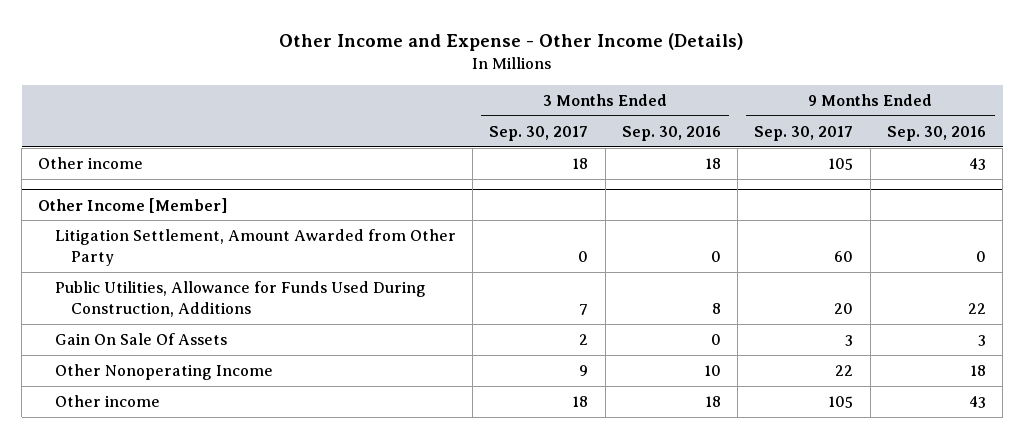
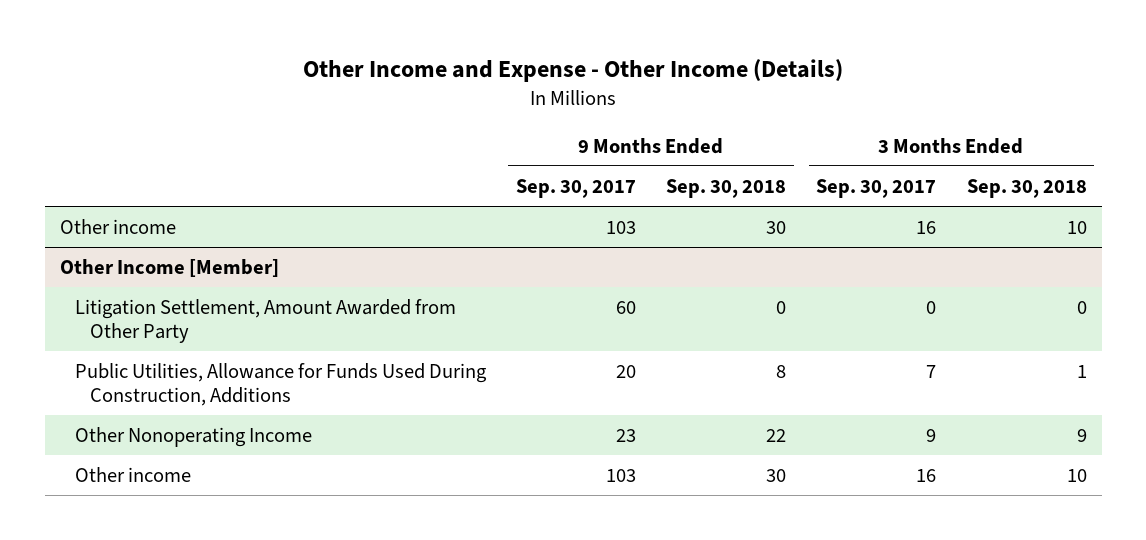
- | 3 Months Ended Sep. 30, 2017 | 3 Months Ended Sep. 30, 2016 | 9 Months Ended Sep. 30, 2017 | 9 Months Ended Sep. 30, 2016
+ | 9 Months Ended Sep. 30, 2017 | 9 Months Ended Sep. 30, 2018 | 3 Months Ended Sep. 30, 2017 | 3 Months Ended Sep. 30, 2018
- Other income | 18 | 18 | 105 | 43
+ Other income | 103 | 30 | 16 | 10
@ Other Income [Member]
- Gain On Sale Of Assets | 2 | 0 | 3 | 3
- Other Nonoperating Income | 9 | 10 | 22 | 18
- Other income | 18 | 18 | 105 | 43
+ Other Nonoperating Income | 23 | 22 | 9 | 9
+ Other income | 103 | 30 | 16 | 10

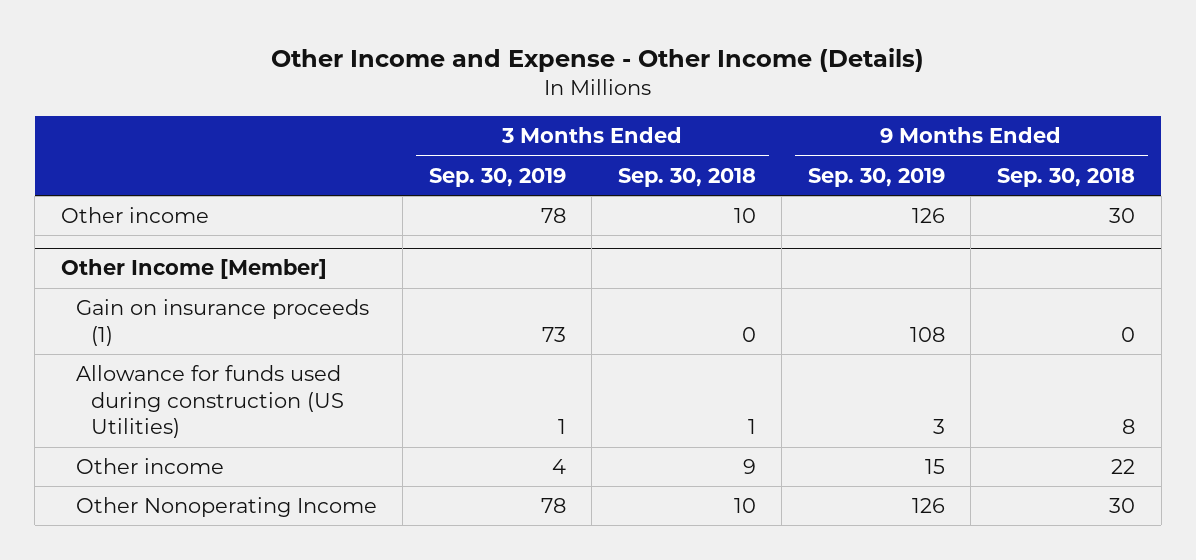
- | 9 Months Ended Sep. 30, 2017 | 9 Months Ended Sep. 30, 2018 | 3 Months Ended Sep. 30, 2017 | 3 Months Ended Sep. 30, 2018
+ | 3 Months Ended Sep. 30, 2019 | 3 Months Ended Sep. 30, 2018 | 9 Months Ended Sep. 30, 2019 | 9 Months Ended Sep. 30, 2018
@ Other Income [Member]
- Litigation Settlement, Amount Awarded from Other Party | 60 | 0 | 0 | 0
- Public Utilities, Allowance for Funds Used During Construction, Additions | 20 | 8 | 7 | 1
- Other Nonoperating Income | 23 | 22 | 9 | 9
- Other income | 103 | 30 | 16 | 10
+ Gain on insurance proceeds (1) | 73 | 0 | 108 | 0
+ Allowance for funds used during construction (US Utilities) | 1 | 1 | 3 | 8
+ Other income | 4 | 9 | 15 | 22
+ Other Nonoperating Income | 78 | 10 | 126 | 30

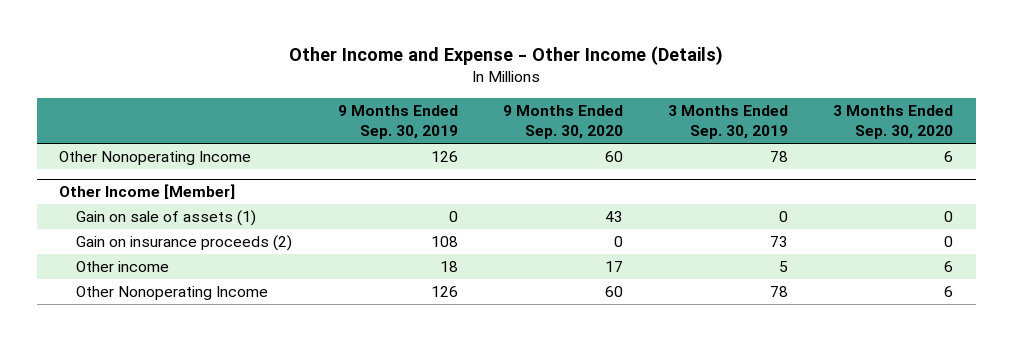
- | 3 Months Ended Sep. 30, 2019 | 3 Months Ended Sep. 30, 2018 | 9 Months Ended Sep. 30, 2019 | 9 Months Ended Sep. 30, 2018
+ | 9 Months Ended Sep. 30, 2019 | 9 Months Ended Sep. 30, 2020 | 3 Months Ended Sep. 30, 2019 | 3 Months Ended Sep. 30, 2020
- Other income | 78 | 10 | 126 | 30
+ Other Nonoperating Income | 126 | 60 | 78 | 6
@ Other Income [Member]
- Gain on insurance proceeds (1) | 73 | 0 | 108 | 0
- Allowance for funds used during construction (US Utilities) | 1 | 1 | 3 | 8
- Other income | 4 | 9 | 15 | 22
+ Gain on sale of assets (1) | 0 | 43 | 0 | 0
+ Gain on insurance proceeds (2) | 108 | 0 | 73 | 0
+ Other income | 18 | 17 | 5 | 6

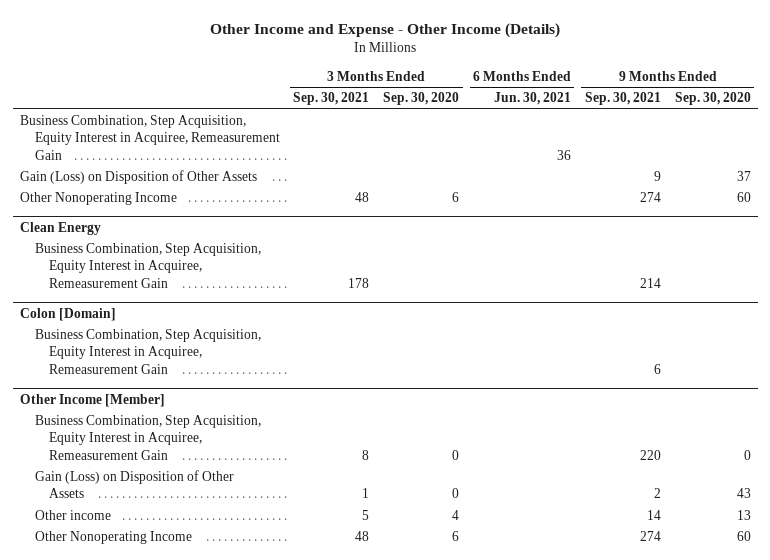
- | 9 Months Ended Sep. 30, 2019 | 9 Months Ended Sep. 30, 2020 | 3 Months Ended Sep. 30, 2019 | 3 Months Ended Sep. 30, 2020
+ | 3 Months Ended Sep. 30, 2021 | 3 Months Ended Sep. 30, 2020 | 6 Months Ended Jun. 30, 2021 | 9 Months Ended Sep. 30, 2021 | 9 Months Ended Sep. 30, 2020
+ Business Combination, Step Acquisition, Equity Interest in Acquiree, Remeasurement Gain | | | 36 | |
+ Gain (Loss) on Disposition of Other Assets | | | | 9 | 37
+ Clean Energy
+ Business Combination, Step Acquisition, Equity Interest in Acquiree, Remeasurement Gain | 178 | | | 214 |
+ Colon [Domain]
+ Business Combination, Step Acquisition, Equity Interest in Acquiree, Remeasurement Gain | | | | 6 |
@ Other Income [Member]
- Gain on sale of assets (1) | 0 | 43 | 0 | 0
- Gain on insurance proceeds (2) | 108 | 0 | 73 | 0
- Other income | 18 | 17 | 5 | 6
+ Business Combination, Step Acquisition, Equity Interest in Acquiree, Remeasurement Gain | 8 | 0 | | 220 | 0
+ Gain (Loss) on Disposition of Other Assets | 1 | 0 | | 2 | 43
+ Other income | 5 | 4 | | 14 | 13

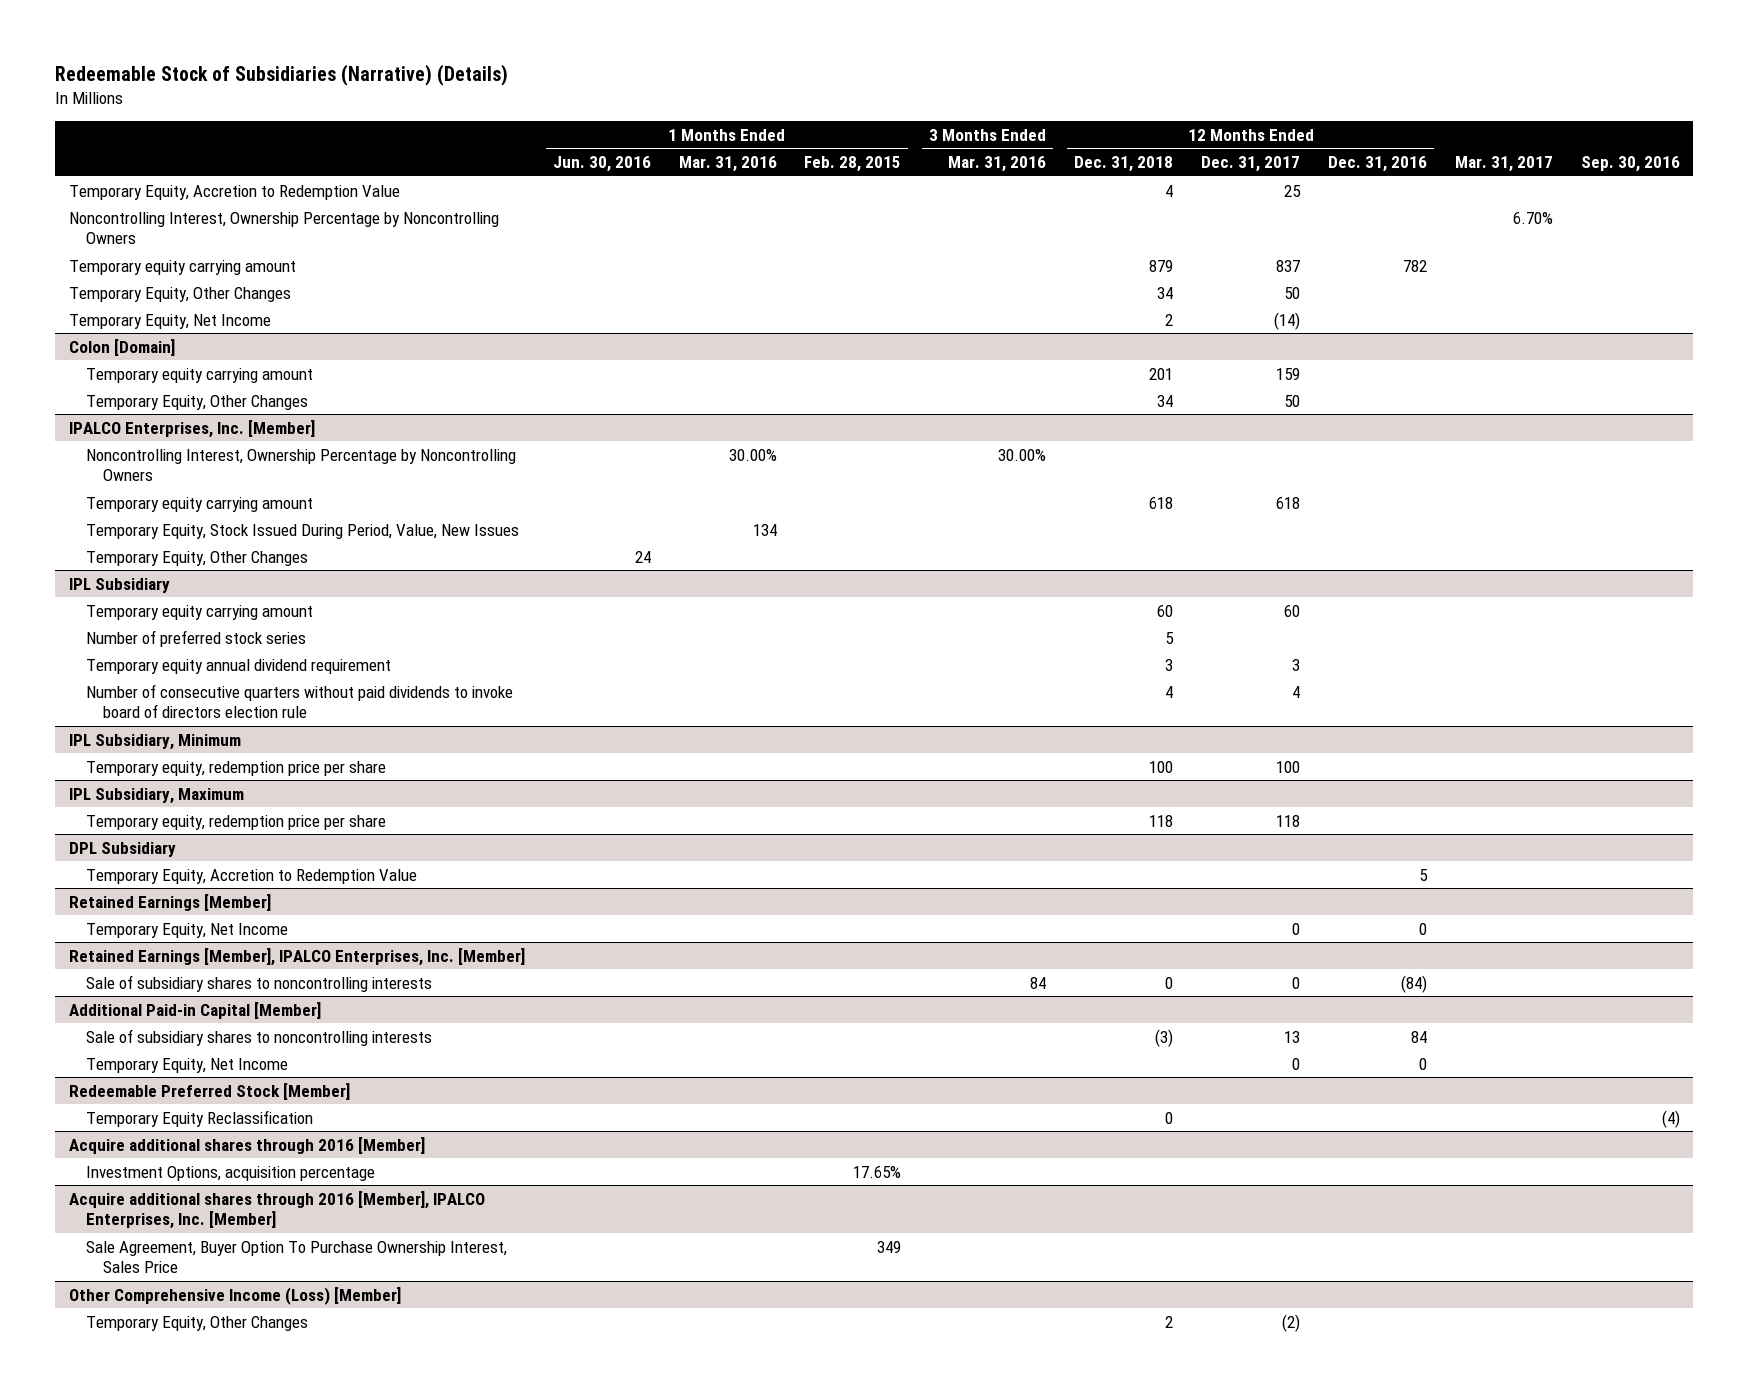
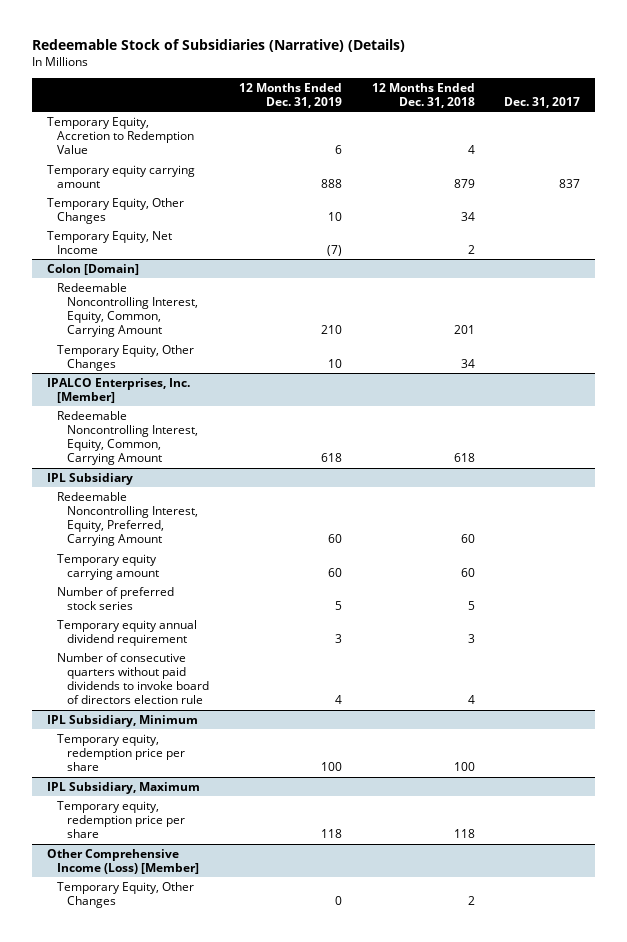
- | 1 Months Ended Jun. 30, 2016 | 1 Months Ended Mar. 31, 2016 | 1 Months Ended Feb. 28, 2015 | 3 Months Ended Mar. 31, 2016 | 12 Months Ended Dec. 31, 2018 | 12 Months Ended Dec. 31, 2017 | 12 Months Ended Dec. 31, 2016 | Mar. 31, 2017 | Sep. 30, 2016
+ | 12 Months Ended Dec. 31, 2019 | 12 Months Ended Dec. 31, 2018 | Dec. 31, 2017
- Noncontrolling Interest, Ownership Percentage by Noncontrolling Owners | | | | | | | | 6.70% |
@ Colon [Domain]
- Temporary equity carrying amount | | | | | 201 | 159 | | |
+ Redeemable Noncontrolling Interest, Equity, Common, Carrying Amount | 210 | 201 |
@ IPALCO Enterprises, Inc. [Member]
- Noncontrolling Interest, Ownership Percentage by Noncontrolling Owners | | 30.00% | | 30.00% | | | | |
- Temporary equity carrying amount | | | | | 618 | 618 | | |
- Temporary Equity, Stock Issued During Period, Value, New Issues | | 134 | | | | | | |
- Temporary Equity, Other Changes | 24 | | | | | | | |
+ Redeemable Noncontrolling Interest, Equity, Common, Carrying Amount | 618 | 618 |
@ IPL Subsidiary
+ Redeemable Noncontrolling Interest, Equity, Preferred, Carrying Amount | 60 | 60 |
- DPL Subsidiary
- Temporary Equity, Accretion to Redemption Value | | | | | | | 5 | |
- Retained Earnings [Member]
- Temporary Equity, Net Income | | | | | | 0 | 0 | |
- Retained Earnings [Member], IPALCO Enterprises, Inc. [Member]
- Sale of subsidiary shares to noncontrolling interests | | | | 84 | 0 | 0 | (84) | |
- Additional Paid-in Capital [Member]
- Sale of subsidiary shares to noncontrolling interests | | | | | (3) | 13 | 84 | |
- Temporary Equity, Net Income | | | | | | 0 | 0 | |
- Redeemable Preferred Stock [Member]
- Temporary Equity Reclassification | | | | | 0 | | | | (4)
- Acquire additional shares through 2016 [Member]
- Investment Options, acquisition percentage | | | 17.65% | | | | | |
- Acquire additional shares through 2016 [Member], IPALCO Enterprises, Inc. [Member]
- Sale Agreement, Buyer Option To Purchase Ownership Interest, Sales Price | | | 349 | | | | | |

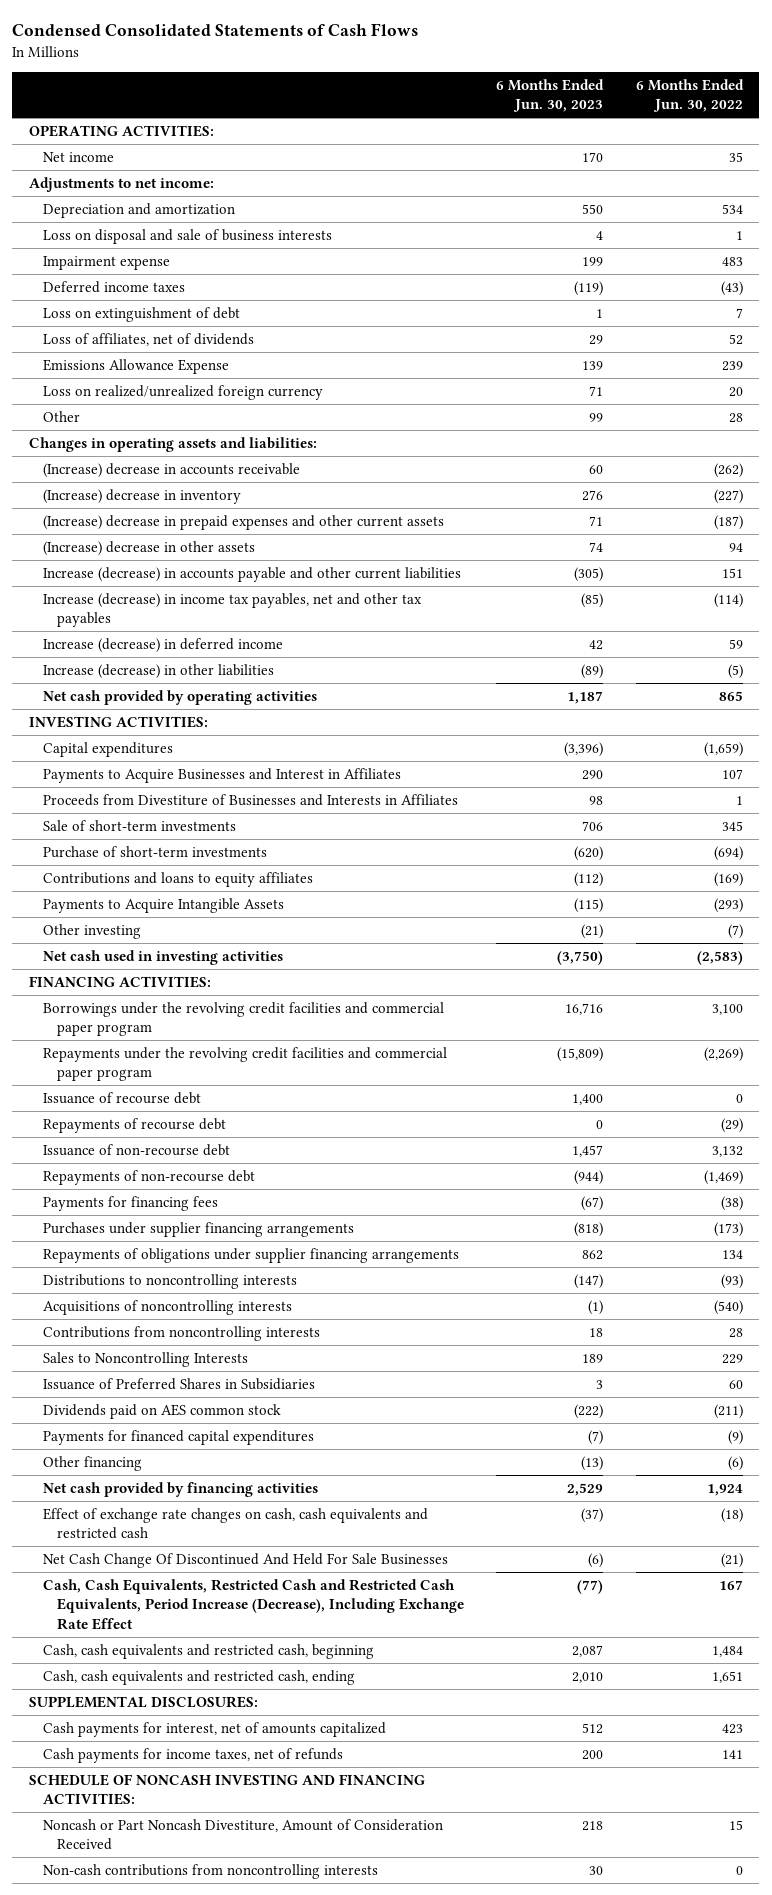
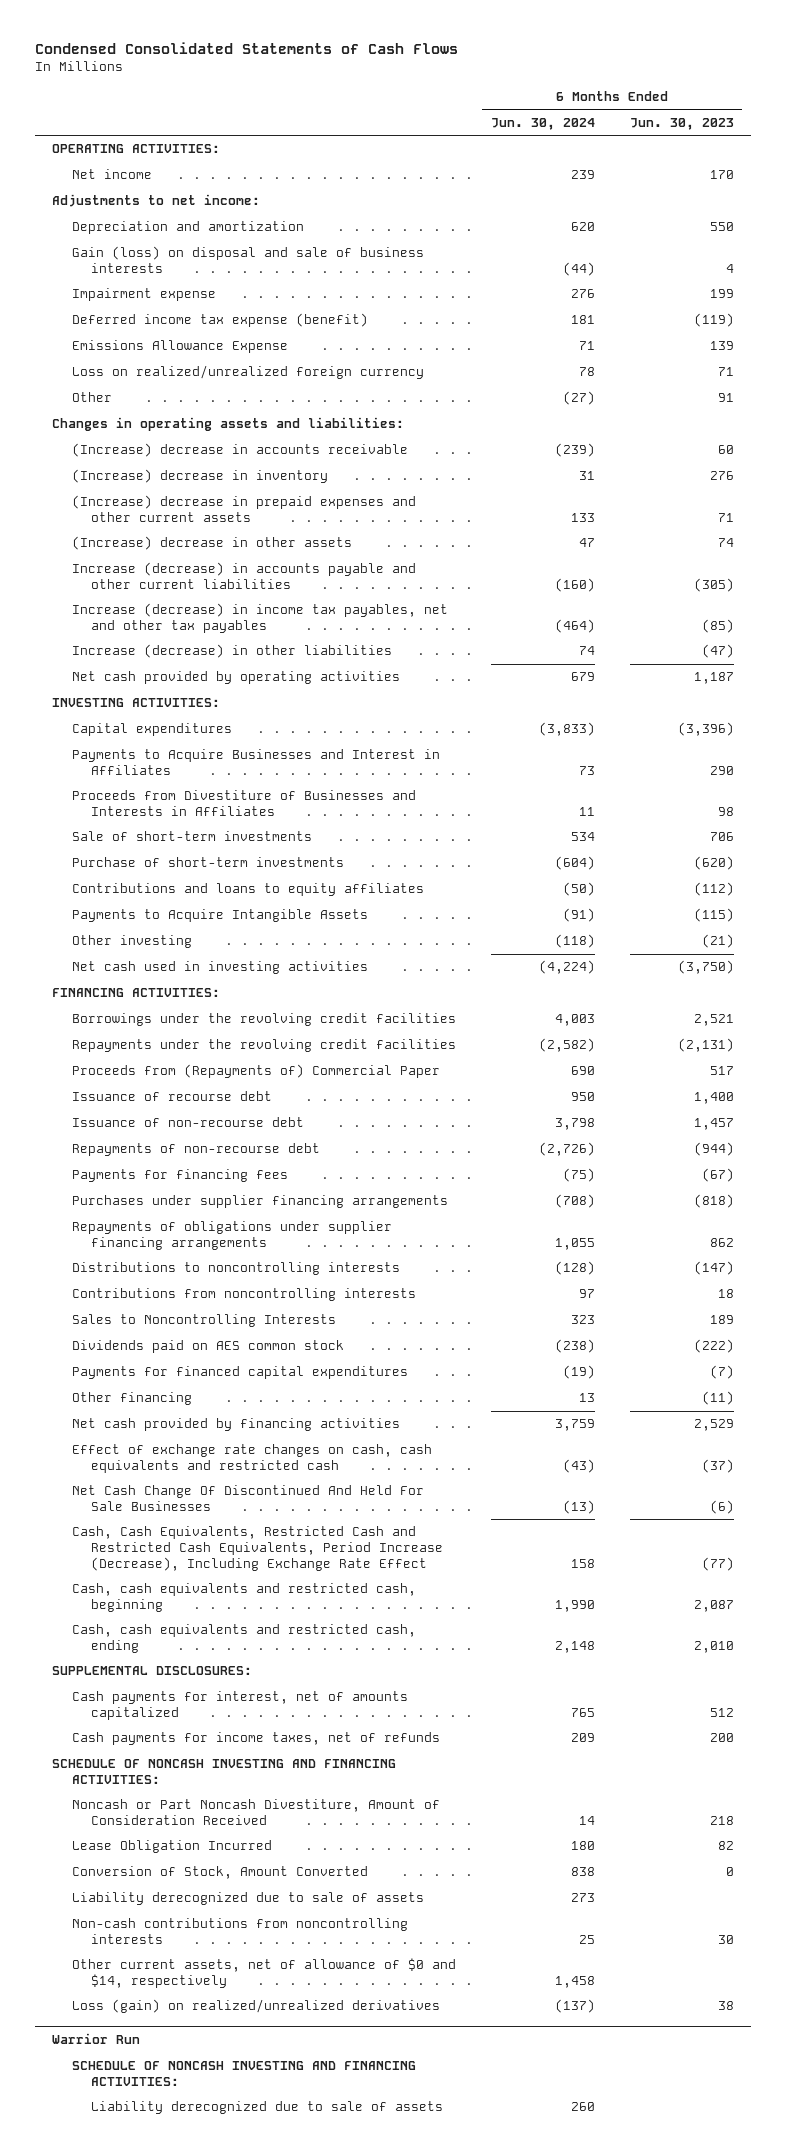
- | 6 Months Ended Jun. 30, 2023 | 6 Months Ended Jun. 30, 2022
+ | 6 Months Ended Jun. 30, 2024 | 6 Months Ended Jun. 30, 2023
- Loss on disposal and sale of business interests | 4 | 1
+ Gain (loss) on disposal and sale of business interests | (44) | 4
- Deferred income taxes | (119) | (43)
- Loss on extinguishment of debt | 1 | 7
- Loss of affiliates, net of dividends | 29 | 52
+ Deferred income tax expense (benefit) | 181 | (119)
- Other | 99 | 28
+ Other | (27) | 91
- Increase (decrease) in deferred income | 42 | 59
- Increase (decrease) in other liabilities | (89) | (5)
+ Increase (decrease) in other liabilities | 74 | (47)
- Borrowings under the revolving credit facilities and commercial paper program | 16,716 | 3,100
- Repayments under the revolving credit facilities and commercial paper program | (15,809) | (2,269)
+ Borrowings under the revolving credit facilities | 4,003 | 2,521
+ Repayments under the revolving credit facilities | (2,582) | (2,131)
+ Proceeds from (Repayments of) Commercial Paper | 690 | 517
- Repayments of recourse debt | 0 | (29)
- Acquisitions of noncontrolling interests | (1) | (540)
- Issuance of Preferred Shares in Subsidiaries | 3 | 60
- Other financing | (13) | (6)
+ Other financing | 13 | (11)
+ Lease Obligation Incurred | 180 | 82
+ Conversion of Stock, Amount Converted | 838 | 0
+ Liability derecognized due to sale of assets | 273 |
+ Other current assets, net of allowance of $0 and $14, respectively | 1,458 |
+ Loss (gain) on realized/unrealized derivatives | (137) | 38
+ Warrior Run
+ SCHEDULE OF NONCASH INVESTING AND FINANCING ACTIVITIES:
+ Liability derecognized due to sale of assets | 260 |

